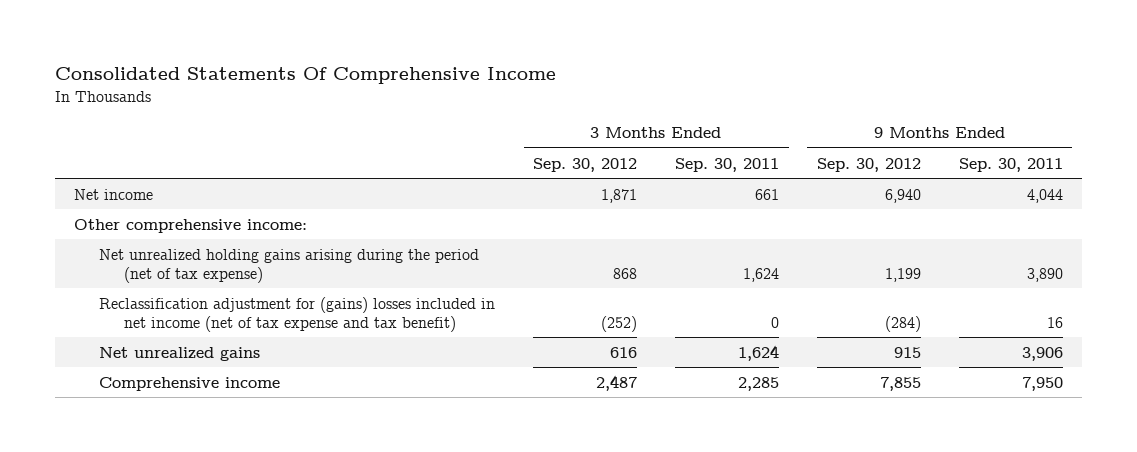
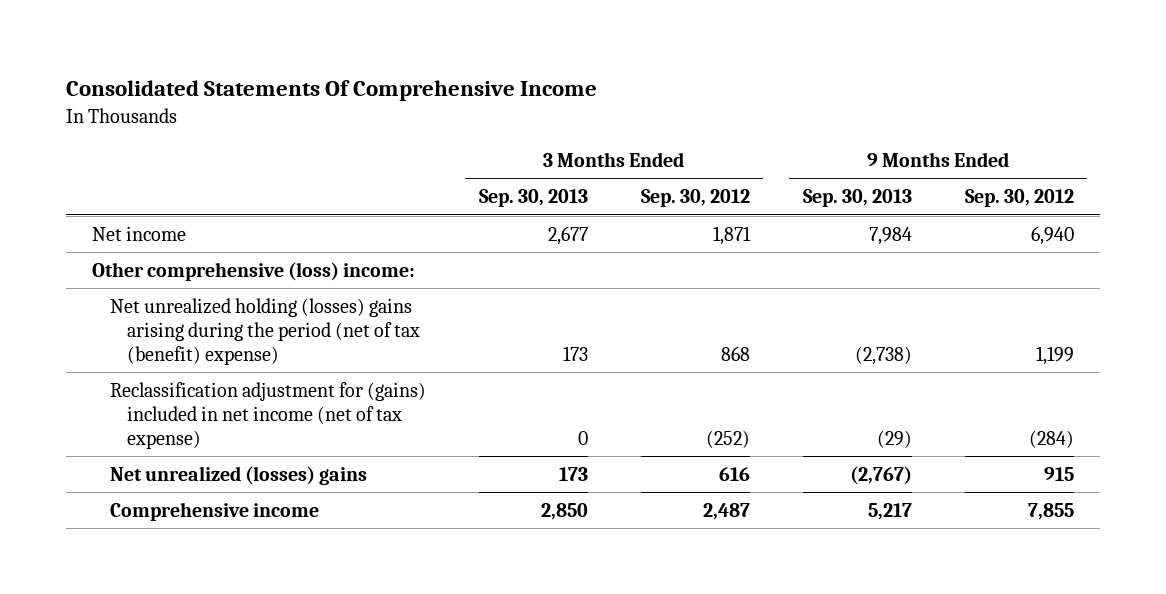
- | 3 Months Ended Sep. 30, 2012 | 3 Months Ended Sep. 30, 2011 | 9 Months Ended Sep. 30, 2012 | 9 Months Ended Sep. 30, 2011
+ | 3 Months Ended Sep. 30, 2013 | 3 Months Ended Sep. 30, 2012 | 9 Months Ended Sep. 30, 2013 | 9 Months Ended Sep. 30, 2012
- Other comprehensive income:
- Net unrealized holding gains arising during the period (net of tax expense) | 868 | 1,624 | 1,199 | 3,890
- Reclassification adjustment for (gains) losses included in net income (net of tax expense and tax benefit) | (252) | 0 | (284) | 16
- Net unrealized gains | 616 | 1,624 | 915 | 3,906
+ Other comprehensive (loss) income:
+ Net unrealized holding (losses) gains arising during the period (net of tax (benefit) expense) | 173 | 868 | (2,738) | 1,199
+ Reclassification adjustment for (gains) included in net income (net of tax expense) | 0 | (252) | (29) | (284)
+ Net unrealized (losses) gains | 173 | 616 | (2,767) | 915

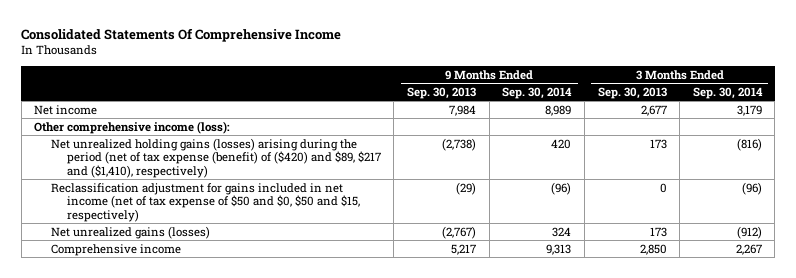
- | 3 Months Ended Sep. 30, 2013 | 3 Months Ended Sep. 30, 2012 | 9 Months Ended Sep. 30, 2013 | 9 Months Ended Sep. 30, 2012
+ | 9 Months Ended Sep. 30, 2013 | 9 Months Ended Sep. 30, 2014 | 3 Months Ended Sep. 30, 2013 | 3 Months Ended Sep. 30, 2014
- Other comprehensive (loss) income:
- Net unrealized holding (losses) gains arising during the period (net of tax (benefit) expense) | 173 | 868 | (2,738) | 1,199
- Reclassification adjustment for (gains) included in net income (net of tax expense) | 0 | (252) | (29) | (284)
- Net unrealized (losses) gains | 173 | 616 | (2,767) | 915
+ Other comprehensive income (loss):
+ Net unrealized holding gains (losses) arising during the period (net of tax expense (benefit) of ($420) and $89, $217 and ($1,410), respectively) | (2,738) | 420 | 173 | (816)
+ Reclassification adjustment for gains included in net income (net of tax expense of $50 and $0, $50 and $15, respectively) | (29) | (96) | 0 | (96)
+ Net unrealized gains (losses) | (2,767) | 324 | 173 | (912)

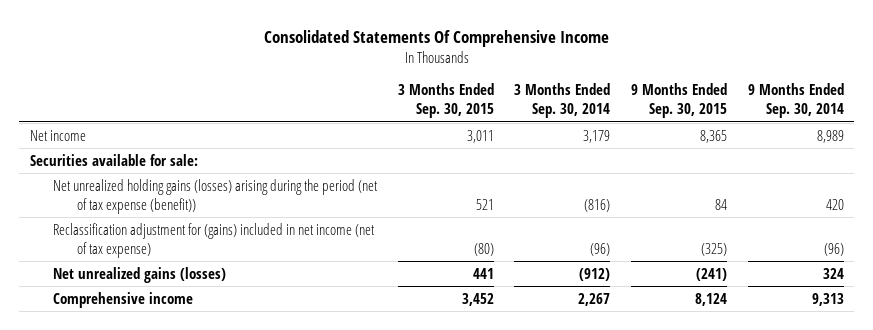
- | 9 Months Ended Sep. 30, 2013 | 9 Months Ended Sep. 30, 2014 | 3 Months Ended Sep. 30, 2013 | 3 Months Ended Sep. 30, 2014
+ | 3 Months Ended Sep. 30, 2015 | 3 Months Ended Sep. 30, 2014 | 9 Months Ended Sep. 30, 2015 | 9 Months Ended Sep. 30, 2014
- Other comprehensive income (loss):
- Net unrealized holding gains (losses) arising during the period (net of tax expense (benefit) of ($420) and $89, $217 and ($1,410), respectively) | (2,738) | 420 | 173 | (816)
- Reclassification adjustment for gains included in net income (net of tax expense of $50 and $0, $50 and $15, respectively) | (29) | (96) | 0 | (96)
+ Securities available for sale:
+ Net unrealized holding gains (losses) arising during the period (net of tax expense (benefit)) | 521 | (816) | 84 | 420
+ Reclassification adjustment for (gains) included in net income (net of tax expense) | (80) | (96) | (325) | (96)

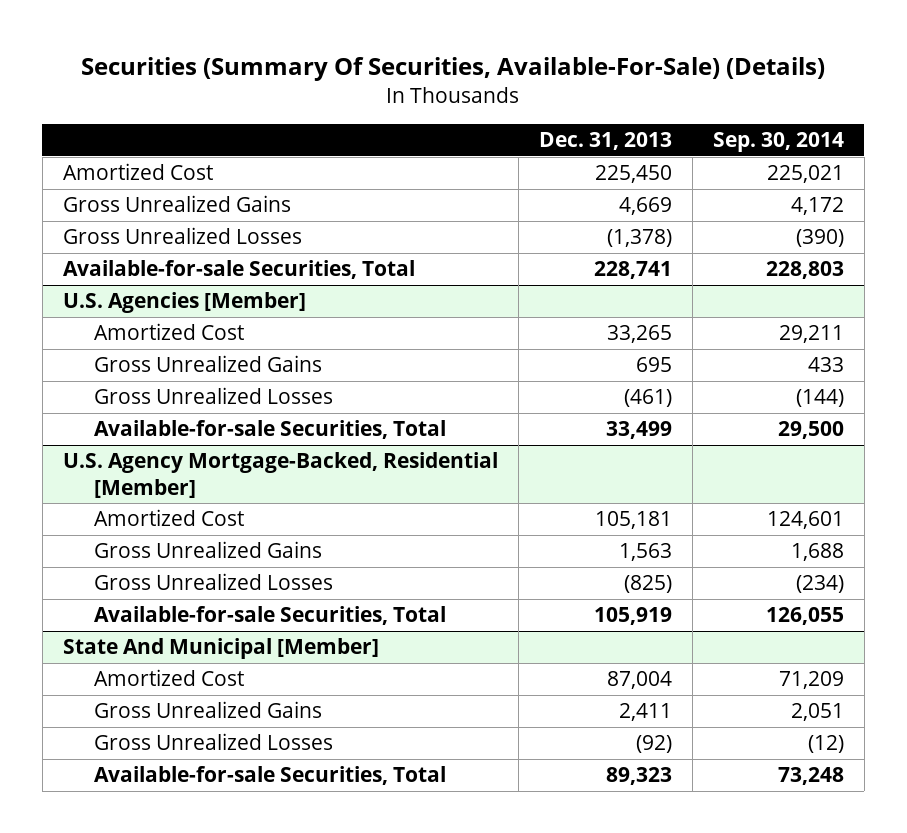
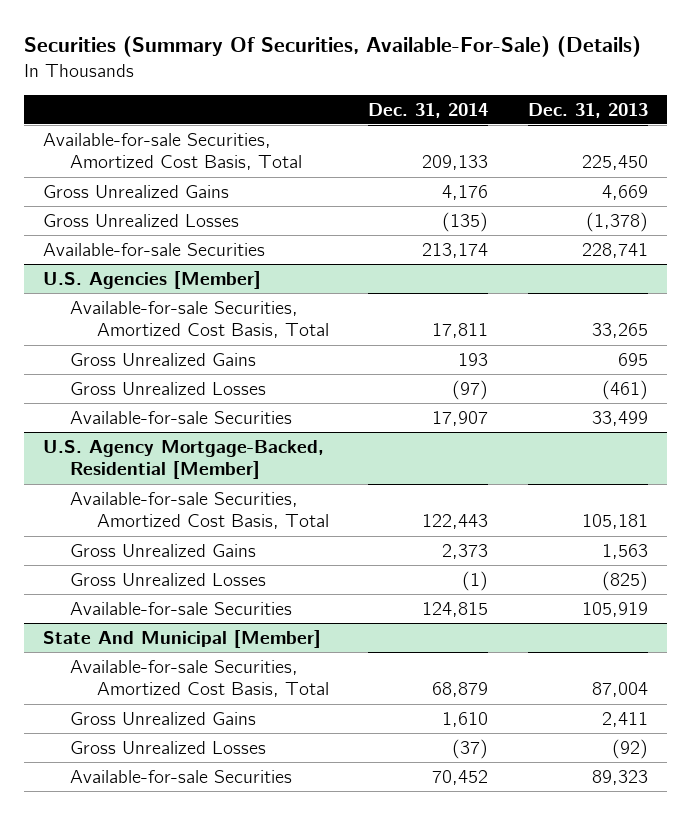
- | Dec. 31, 2013 | Sep. 30, 2014
+ | Dec. 31, 2014 | Dec. 31, 2013
- Amortized Cost | 225,450 | 225,021
+ Available-for-sale Securities, Amortized Cost Basis, Total | 209,133 | 225,450
- Available-for-sale Securities, Total | 228,741 | 228,803
+ Available-for-sale Securities | 213,174 | 228,741
@ U.S. Agencies [Member]
- Amortized Cost | 33,265 | 29,211
+ Available-for-sale Securities, Amortized Cost Basis, Total | 17,811 | 33,265
- Available-for-sale Securities, Total | 33,499 | 29,500
+ Available-for-sale Securities | 17,907 | 33,499
@ U.S. Agency Mortgage-Backed, Residential [Member]
- Amortized Cost | 105,181 | 124,601
+ Available-for-sale Securities, Amortized Cost Basis, Total | 122,443 | 105,181
- Available-for-sale Securities, Total | 105,919 | 126,055
+ Available-for-sale Securities | 124,815 | 105,919
@ State And Municipal [Member]
- Amortized Cost | 87,004 | 71,209
+ Available-for-sale Securities, Amortized Cost Basis, Total | 68,879 | 87,004
- Available-for-sale Securities, Total | 89,323 | 73,248
+ Available-for-sale Securities | 70,452 | 89,323

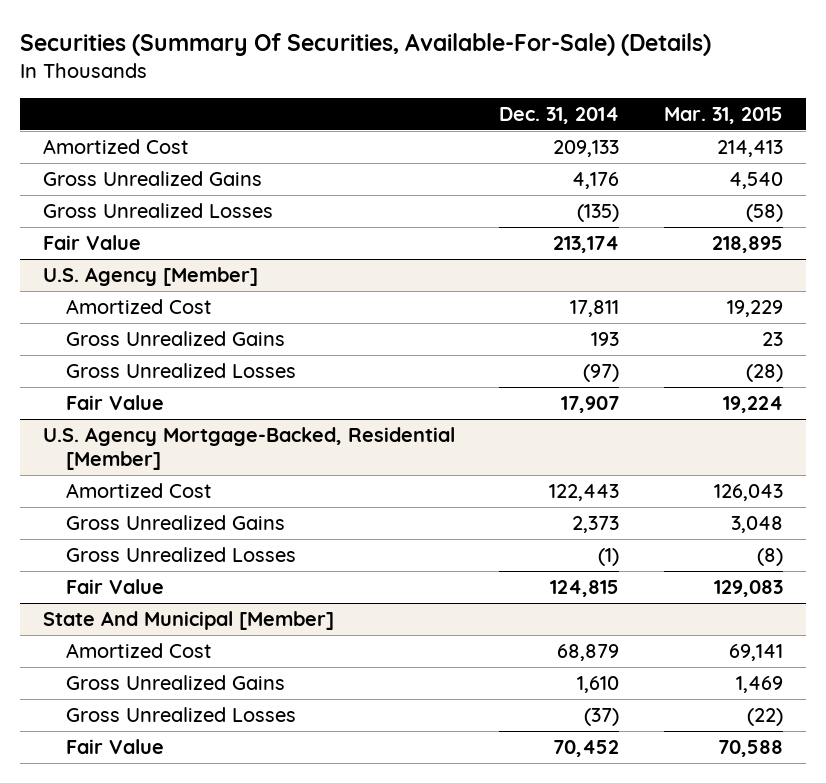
- | Dec. 31, 2014 | Dec. 31, 2013
+ | Dec. 31, 2014 | Mar. 31, 2015
- Available-for-sale Securities, Amortized Cost Basis, Total | 209,133 | 225,450
+ Amortized Cost | 209,133 | 214,413
- Available-for-sale Securities | 213,174 | 228,741
- U.S. Agencies [Member]
- Available-for-sale Securities, Amortized Cost Basis, Total | 17,811 | 33,265
+ Fair Value | 213,174 | 218,895
+ U.S. Agency [Member]
+ Amortized Cost | 17,811 | 19,229
- Available-for-sale Securities | 17,907 | 33,499
+ Fair Value | 17,907 | 19,224
@ U.S. Agency Mortgage-Backed, Residential [Member]
- Available-for-sale Securities, Amortized Cost Basis, Total | 122,443 | 105,181
+ Amortized Cost | 122,443 | 126,043
- Available-for-sale Securities | 124,815 | 105,919
+ Fair Value | 124,815 | 129,083
@ State And Municipal [Member]
- Available-for-sale Securities, Amortized Cost Basis, Total | 68,879 | 87,004
+ Amortized Cost | 68,879 | 69,141
- Available-for-sale Securities | 70,452 | 89,323
+ Fair Value | 70,452 | 70,588

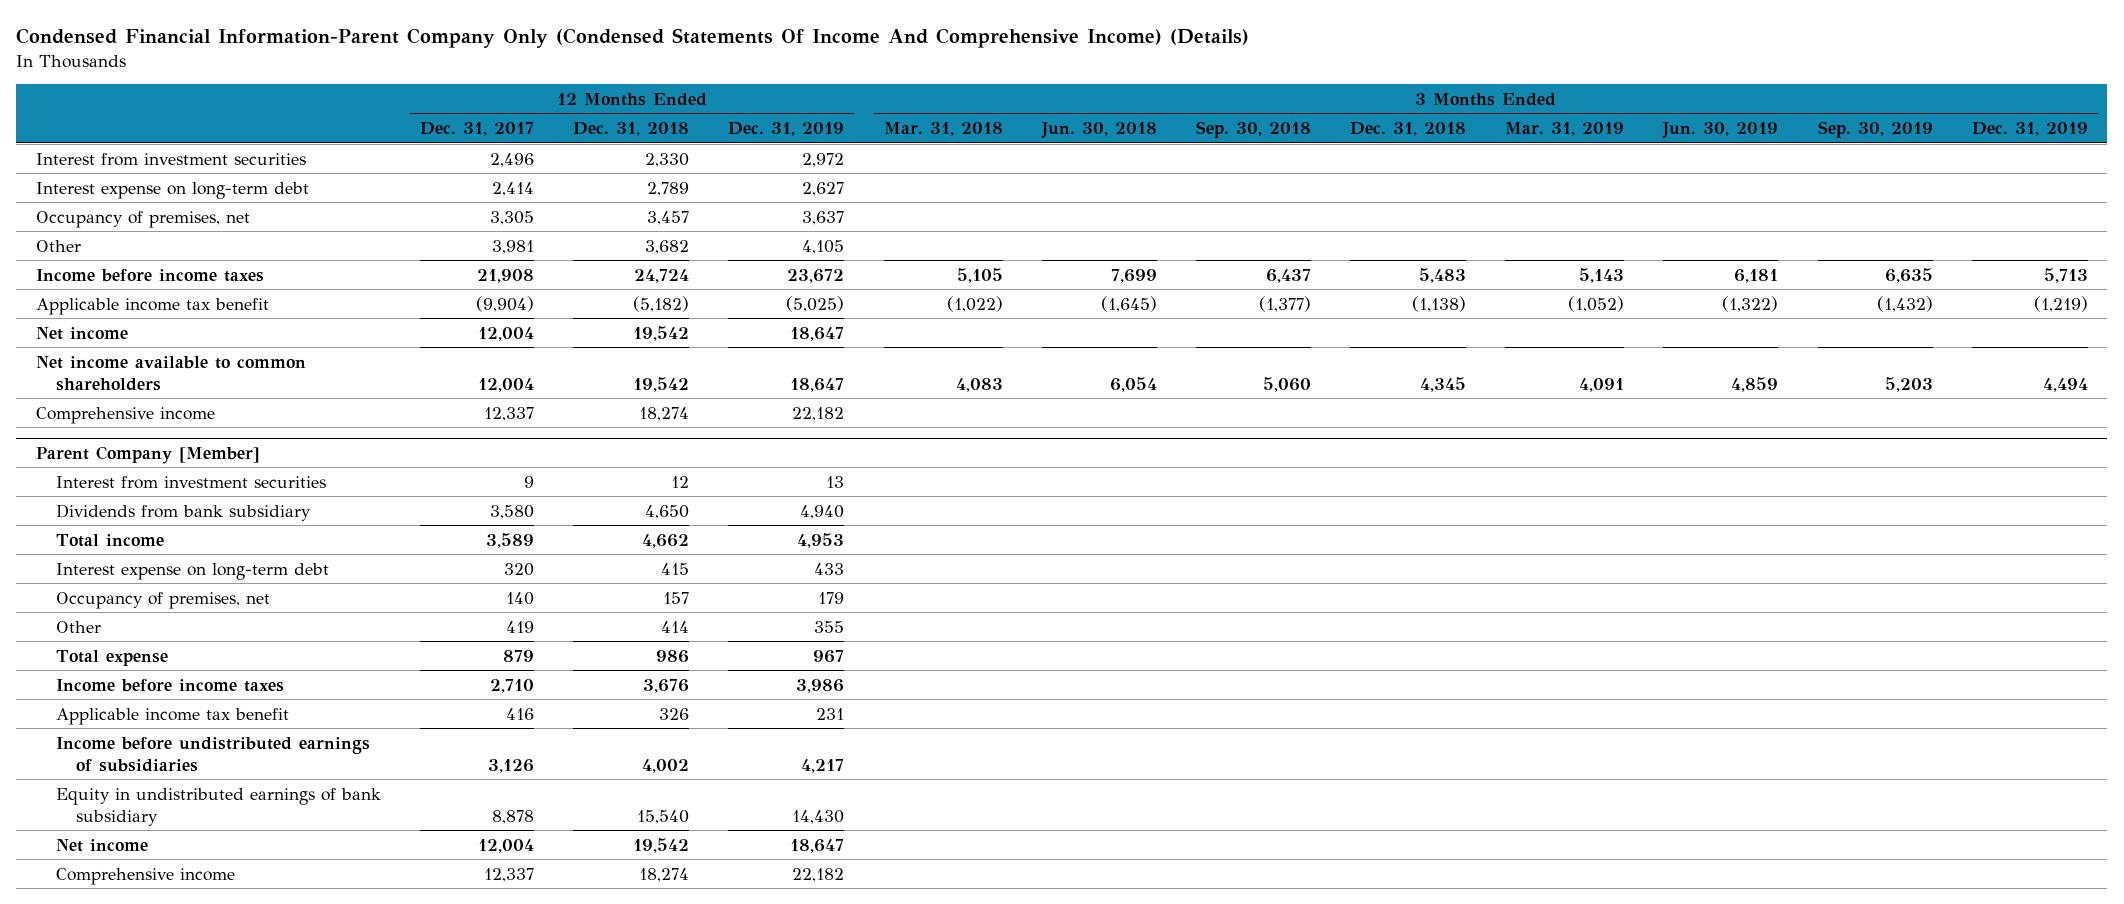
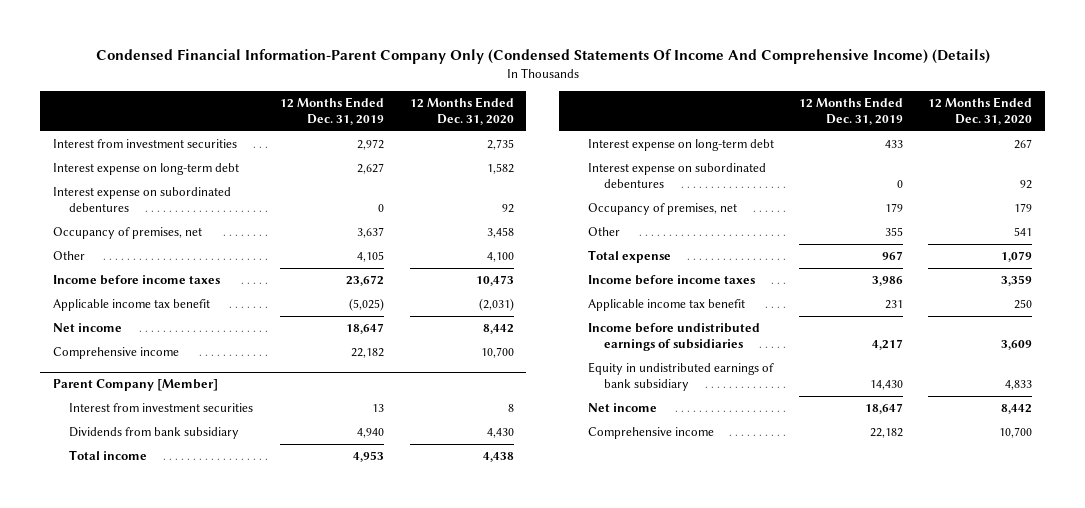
- | 12 Months Ended Dec. 31, 2017 | 12 Months Ended Dec. 31, 2018 | 12 Months Ended Dec. 31, 2019 | 3 Months Ended Mar. 31, 2018 | 3 Months Ended Jun. 30, 2018 | 3 Months Ended Sep. 30, 2018 | 3 Months Ended Dec. 31, 2018 | 3 Months Ended Mar. 31, 2019 | 3 Months Ended Jun. 30, 2019 | 3 Months Ended Sep. 30, 2019 | 3 Months Ended Dec. 31, 2019
+ | 12 Months Ended Dec. 31, 2019 | 12 Months Ended Dec. 31, 2020
+ Interest expense on subordinated debentures | 0 | 92
- Net income available to common shareholders | 12,004 | 19,542 | 18,647 | 4,083 | 6,054 | 5,060 | 4,345 | 4,091 | 4,859 | 5,203 | 4,494
@ Parent Company [Member]
+ Interest expense on subordinated debentures | 0 | 92

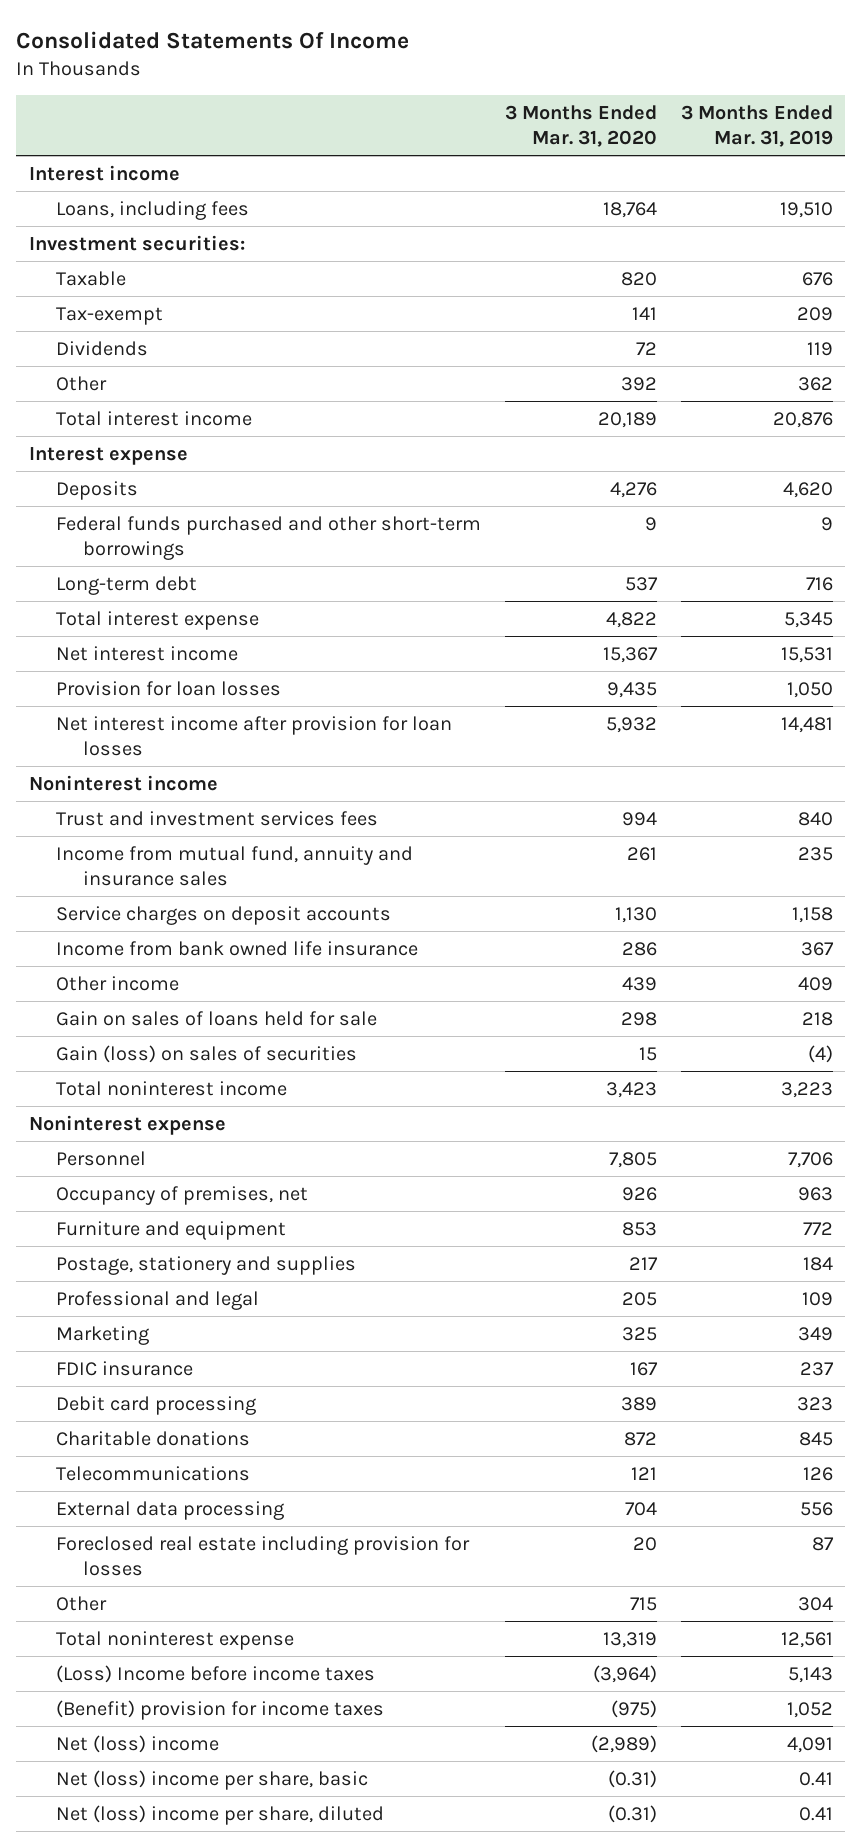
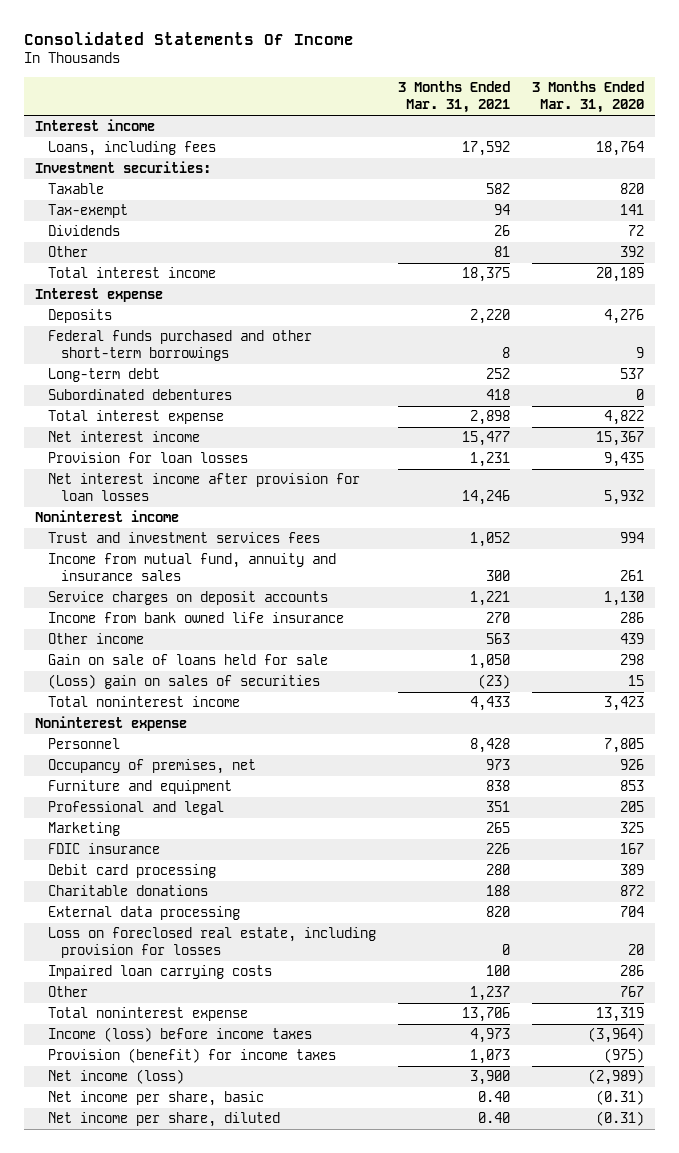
- | 3 Months Ended Mar. 31, 2020 | 3 Months Ended Mar. 31, 2019
+ | 3 Months Ended Mar. 31, 2021 | 3 Months Ended Mar. 31, 2020
+ Subordinated debentures | 418 | 0
- Gain on sales of loans held for sale | 298 | 218
- Gain (loss) on sales of securities | 15 | (4)
+ Gain on sale of loans held for sale | 1,050 | 298
+ (Loss) gain on sales of securities | (23) | 15
- Postage, stationery and supplies | 217 | 184
- Telecommunications | 121 | 126
- Foreclosed real estate including provision for losses | 20 | 87
- Other | 715 | 304
+ Loss on foreclosed real estate, including provision for losses | 0 | 20
+ Impaired loan carrying costs | 100 | 286
+ Other | 1,237 | 767
- (Loss) Income before income taxes | (3,964) | 5,143
- (Benefit) provision for income taxes | (975) | 1,052
- Net (loss) income | (2,989) | 4,091
- Net (loss) income per share, basic | (0.31) | 0.41
- Net (loss) income per share, diluted | (0.31) | 0.41
+ Income (loss) before income taxes | 4,973 | (3,964)
+ Provision (benefit) for income taxes | 1,073 | (975)
+ Net income (loss) | 3,900 | (2,989)
+ Net income per share, basic | 0.40 | (0.31)
+ Net income per share, diluted | 0.40 | (0.31)

